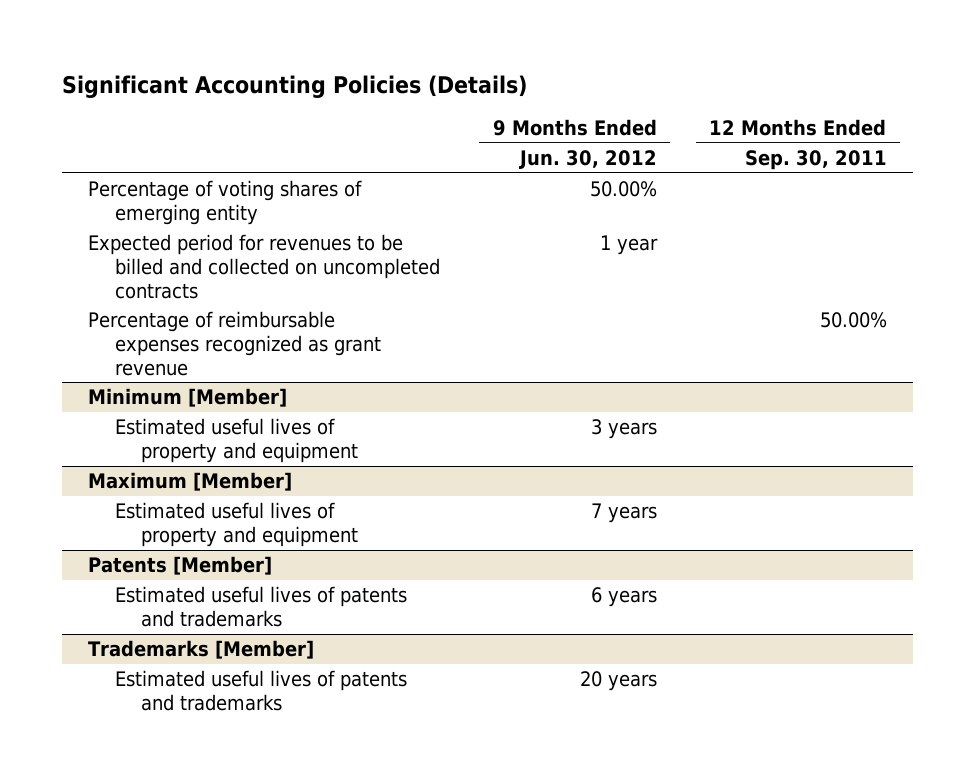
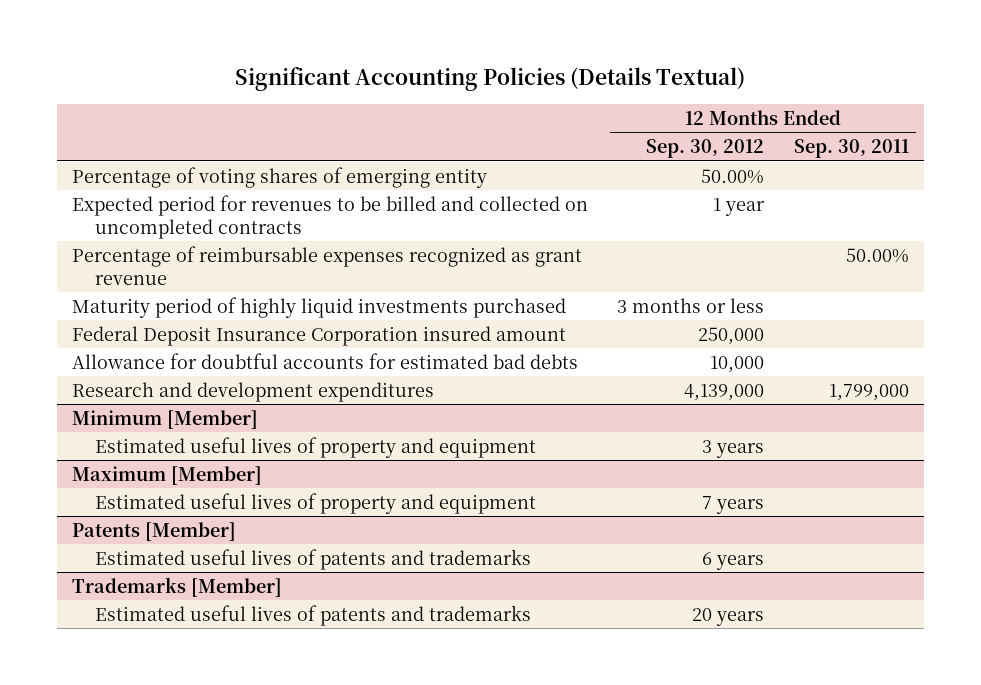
- Significant Accounting Policies (Details)
+ Significant Accounting Policies (Details Textual)
- | 9 Months Ended Jun. 30, 2012 | 12 Months Ended Sep. 30, 2011
+ | 12 Months Ended Sep. 30, 2012 | 12 Months Ended Sep. 30, 2011
+ Maturity period of highly liquid investments purchased | 3 months or less |
+ Federal Deposit Insurance Corporation insured amount | 250,000 |
+ Allowance for doubtful accounts for estimated bad debts | 10,000 |
+ Research and development expenditures | 4,139,000 | 1,799,000

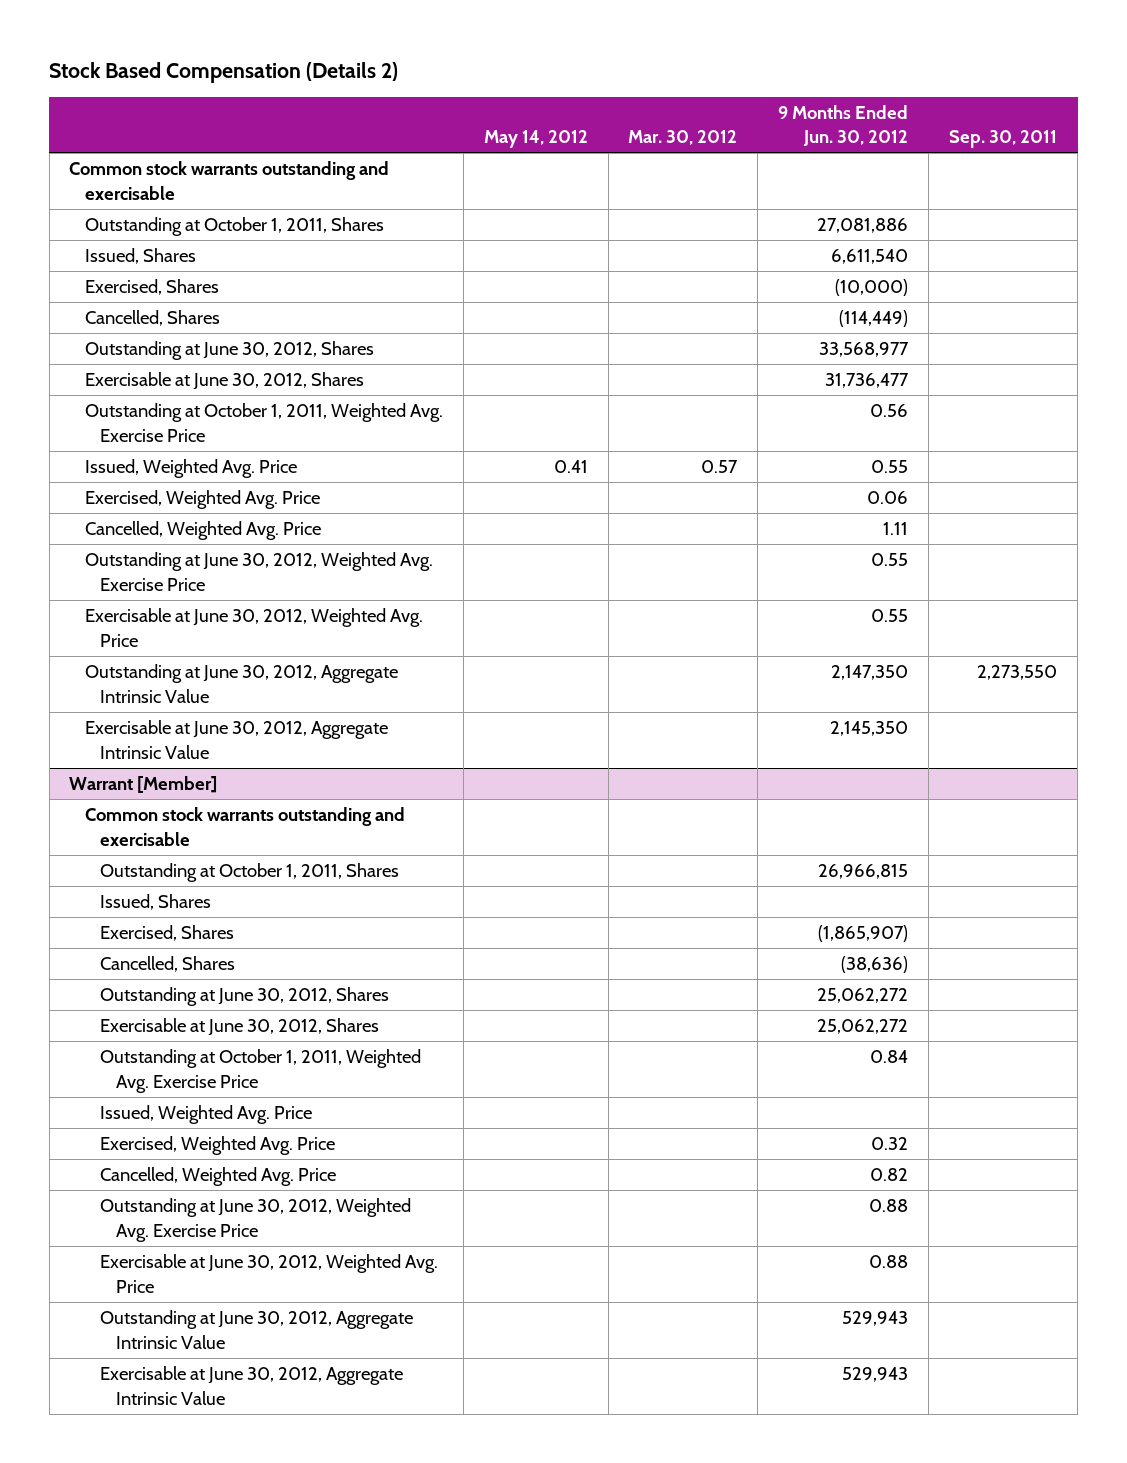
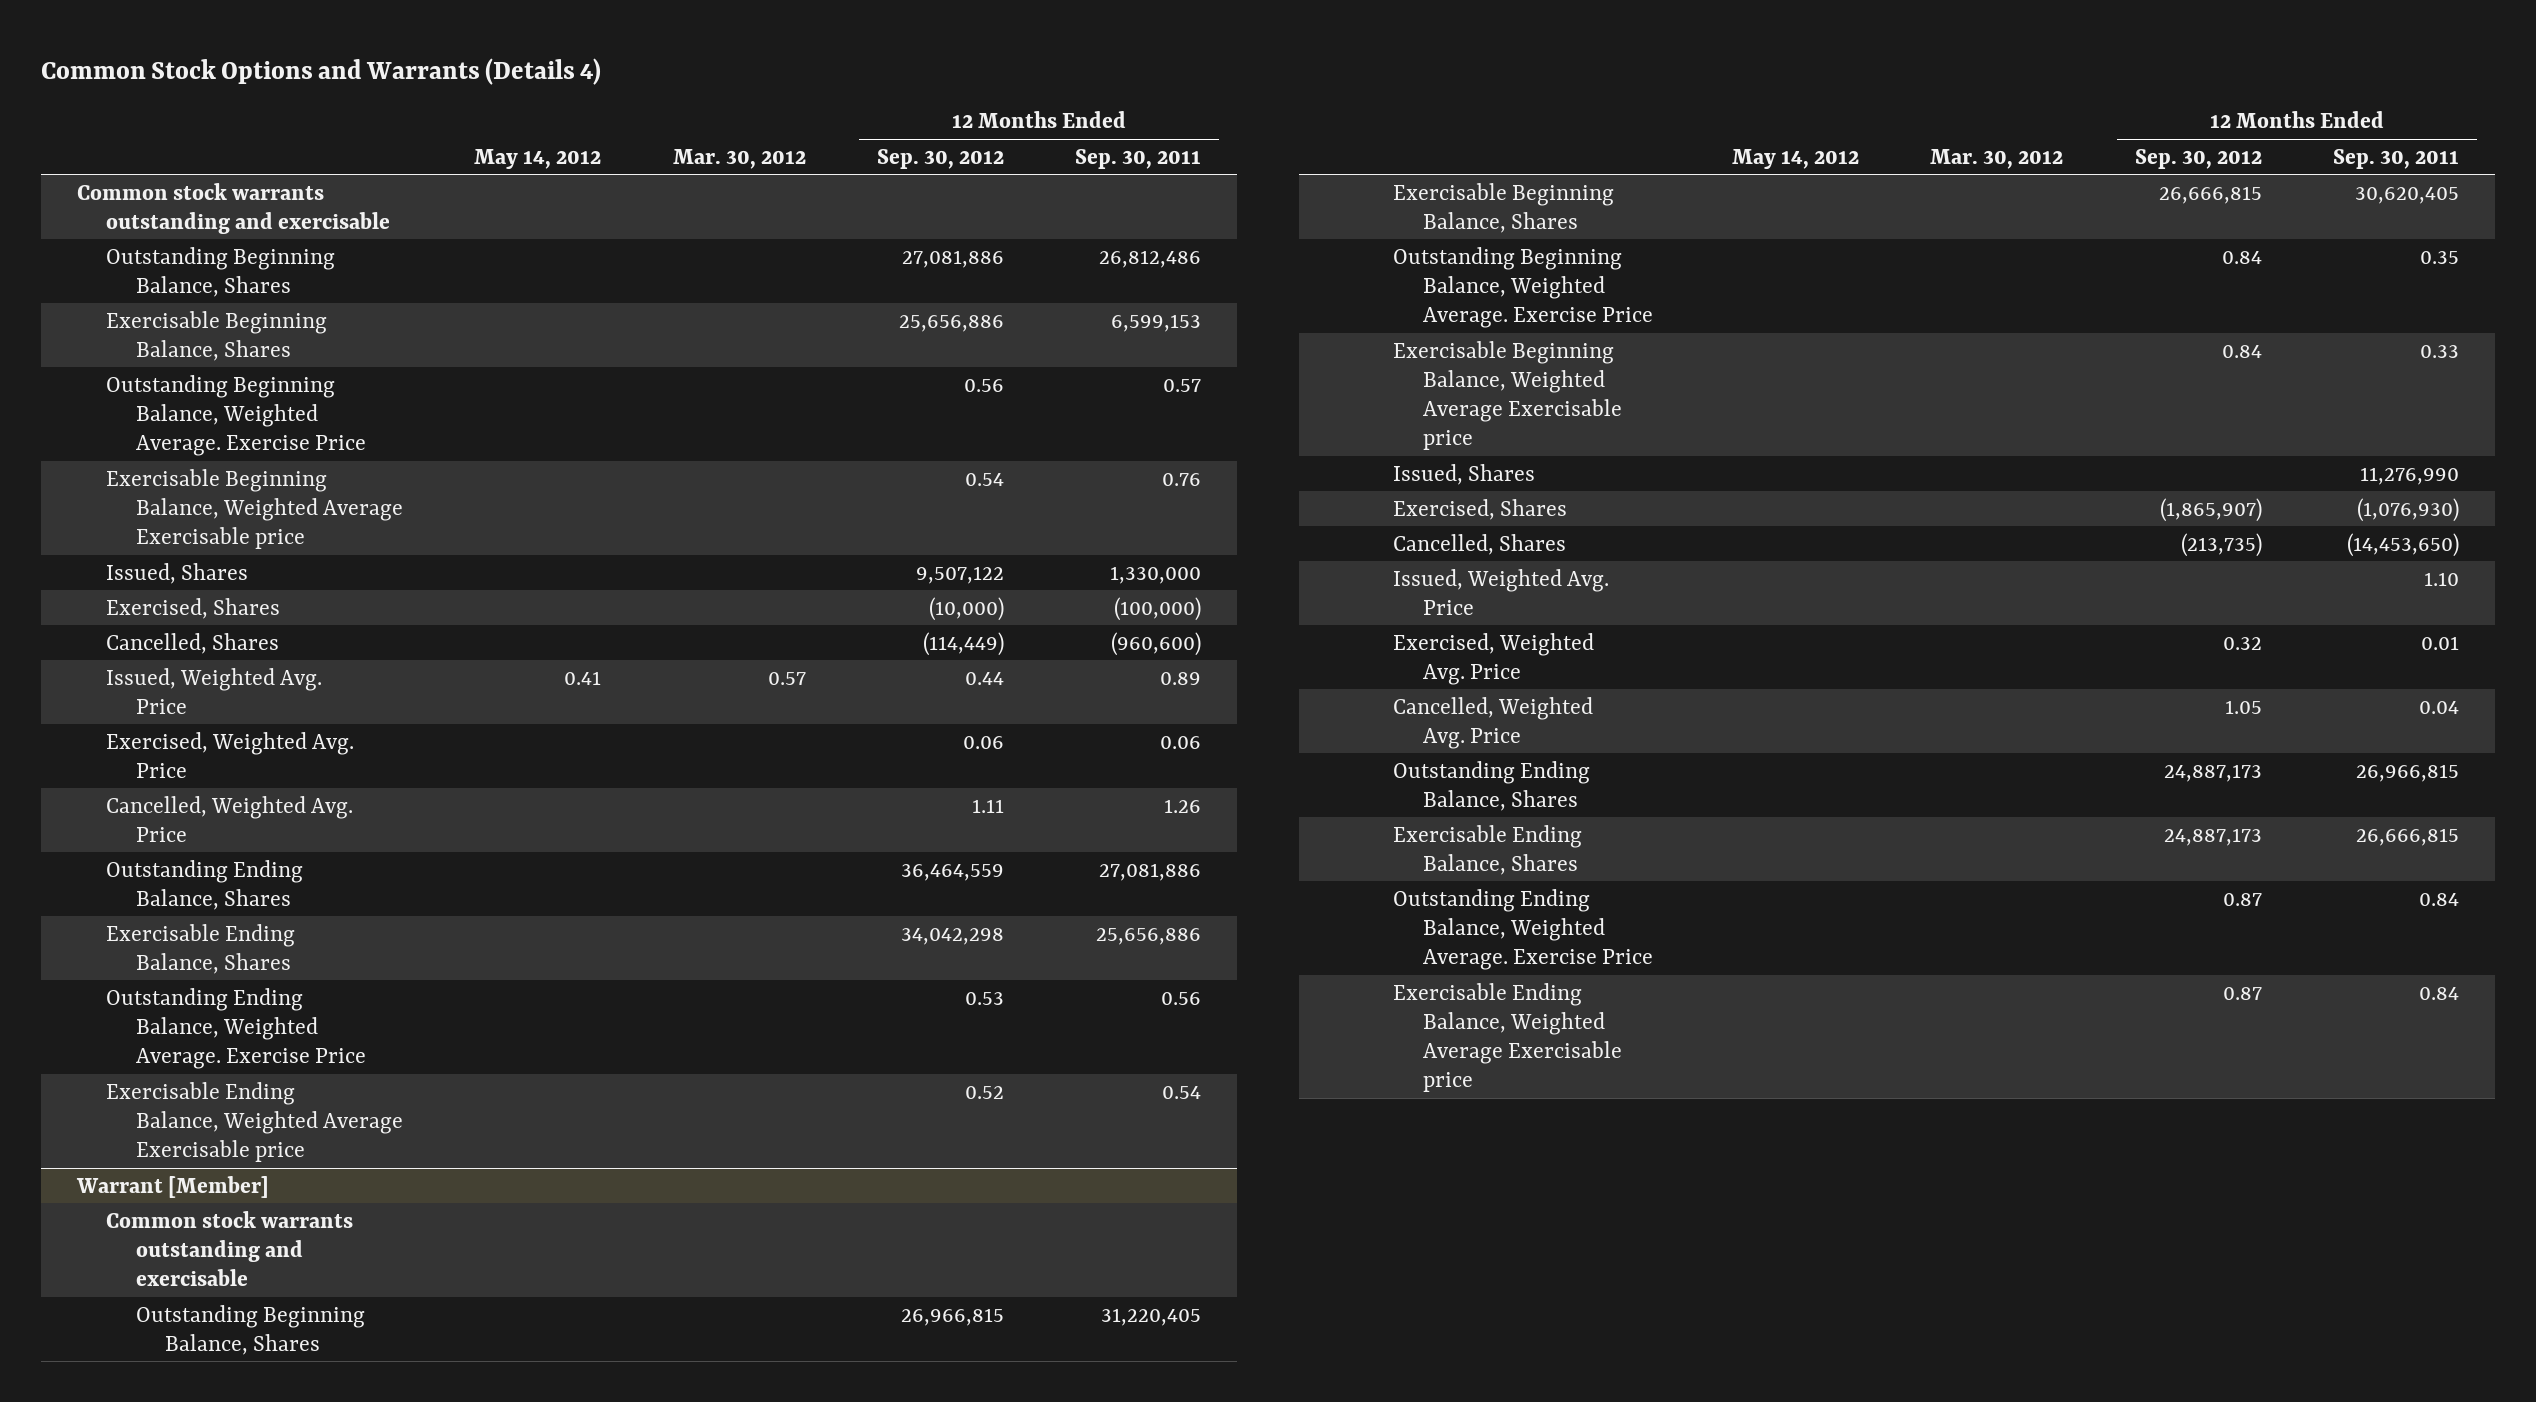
- Stock Based Compensation (Details 2)
+ Common Stock Options and Warrants (Details 4)
- | May 14, 2012 | Mar. 30, 2012 | 9 Months Ended Jun. 30, 2012 | Sep. 30, 2011
+ | May 14, 2012 | Mar. 30, 2012 | 12 Months Ended Sep. 30, 2012 | 12 Months Ended Sep. 30, 2011
- Outstanding at October 1, 2011, Shares | | | 27,081,886 |
+ Outstanding Beginning Balance, Shares | | | 27,081,886 | 26,812,486
+ Exercisable Beginning Balance, Shares | | | 25,656,886 | 6,599,153
+ Outstanding Beginning Balance, Weighted Average. Exercise Price | | | 0.56 | 0.57
+ Exercisable Beginning Balance, Weighted Average Exercisable price | | | 0.54 | 0.76
- Outstanding at June 30, 2012, Shares | | | 33,568,977 |
- Exercisable at June 30, 2012, Shares | | | 31,736,477 |
- Outstanding at October 1, 2011, Weighted Avg. Exercise Price | | | 0.56 |
- Outstanding at June 30, 2012, Weighted Avg. Exercise Price | | | 0.55 |
- Exercisable at June 30, 2012, Weighted Avg. Price | | | 0.55 |
- Outstanding at June 30, 2012, Aggregate Intrinsic Value | | | 2,147,350 | 2,273,550
- Exercisable at June 30, 2012, Aggregate Intrinsic Value | | | 2,145,350 |
+ Outstanding Ending Balance, Shares | | | 36,464,559 | 27,081,886
+ Exercisable Ending Balance, Shares | | | 34,042,298 | 25,656,886
+ Outstanding Ending Balance, Weighted Average. Exercise Price | | | 0.53 | 0.56
+ Exercisable Ending Balance, Weighted Average Exercisable price | | | 0.52 | 0.54
@ Warrant [Member]
- Outstanding at October 1, 2011, Shares | | | 26,966,815 |
+ Outstanding Beginning Balance, Shares | | | 26,966,815 | 31,220,405
+ Exercisable Beginning Balance, Shares | | | 26,666,815 | 30,620,405
+ Outstanding Beginning Balance, Weighted Average. Exercise Price | | | 0.84 | 0.35
+ Exercisable Beginning Balance, Weighted Average Exercisable price | | | 0.84 | 0.33
- Outstanding at June 30, 2012, Shares | | | 25,062,272 |
- Exercisable at June 30, 2012, Shares | | | 25,062,272 |
- Outstanding at October 1, 2011, Weighted Avg. Exercise Price | | | 0.84 |
- Outstanding at June 30, 2012, Weighted Avg. Exercise Price | | | 0.88 |
- Exercisable at June 30, 2012, Weighted Avg. Price | | | 0.88 |
- Outstanding at June 30, 2012, Aggregate Intrinsic Value | | | 529,943 |
- Exercisable at June 30, 2012, Aggregate Intrinsic Value | | | 529,943 |
+ Outstanding Ending Balance, Shares | | | 24,887,173 | 26,966,815
+ Exercisable Ending Balance, Shares | | | 24,887,173 | 26,666,815
+ Outstanding Ending Balance, Weighted Average. Exercise Price | | | 0.87 | 0.84
+ Exercisable Ending Balance, Weighted Average Exercisable price | | | 0.87 | 0.84

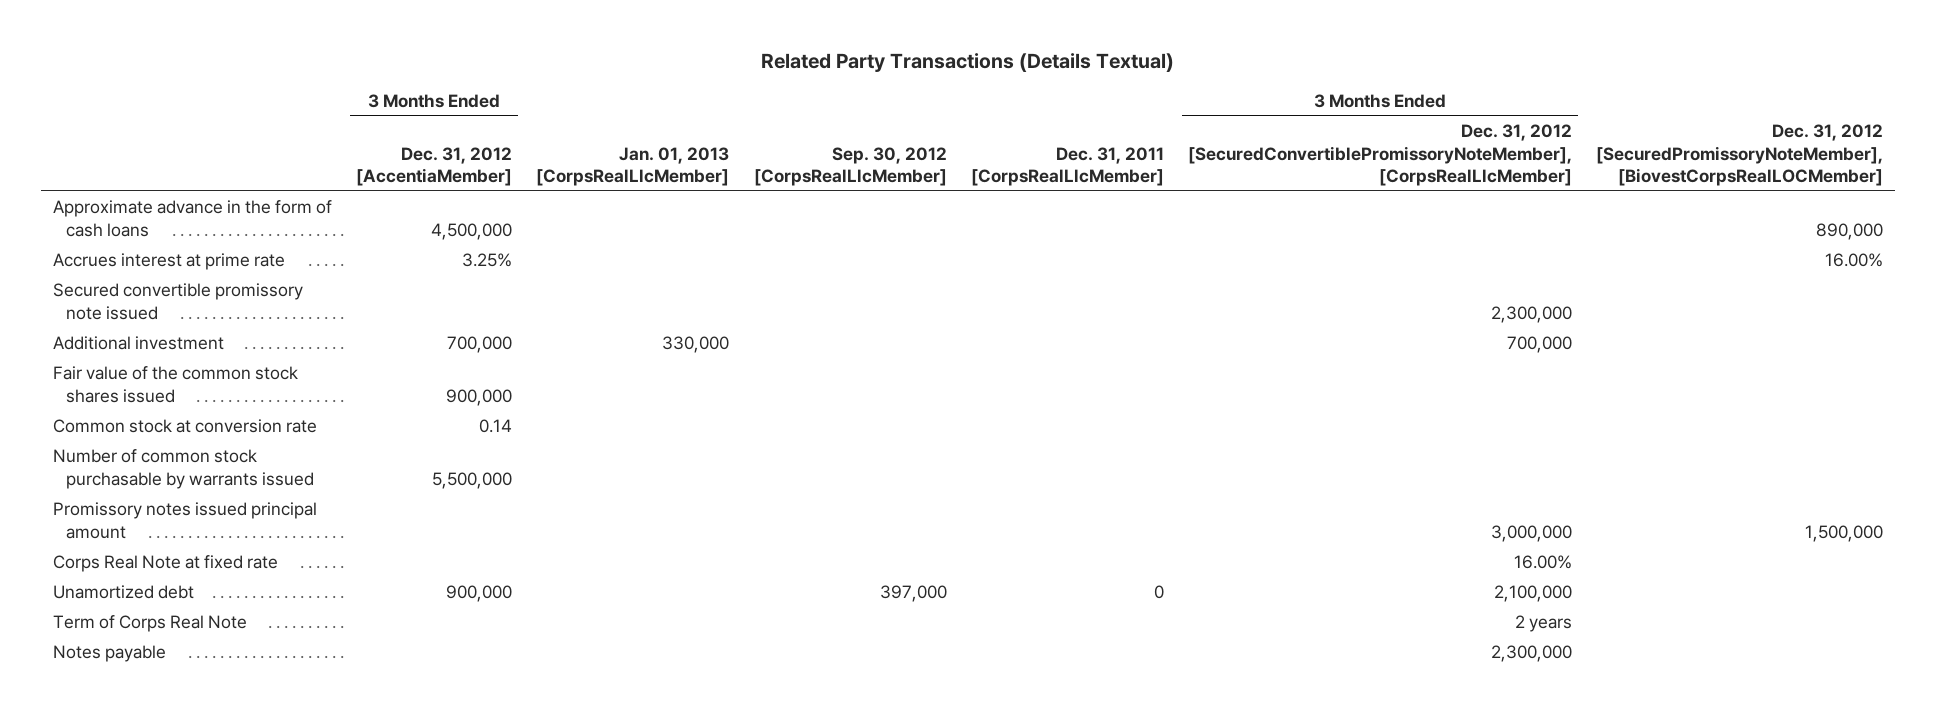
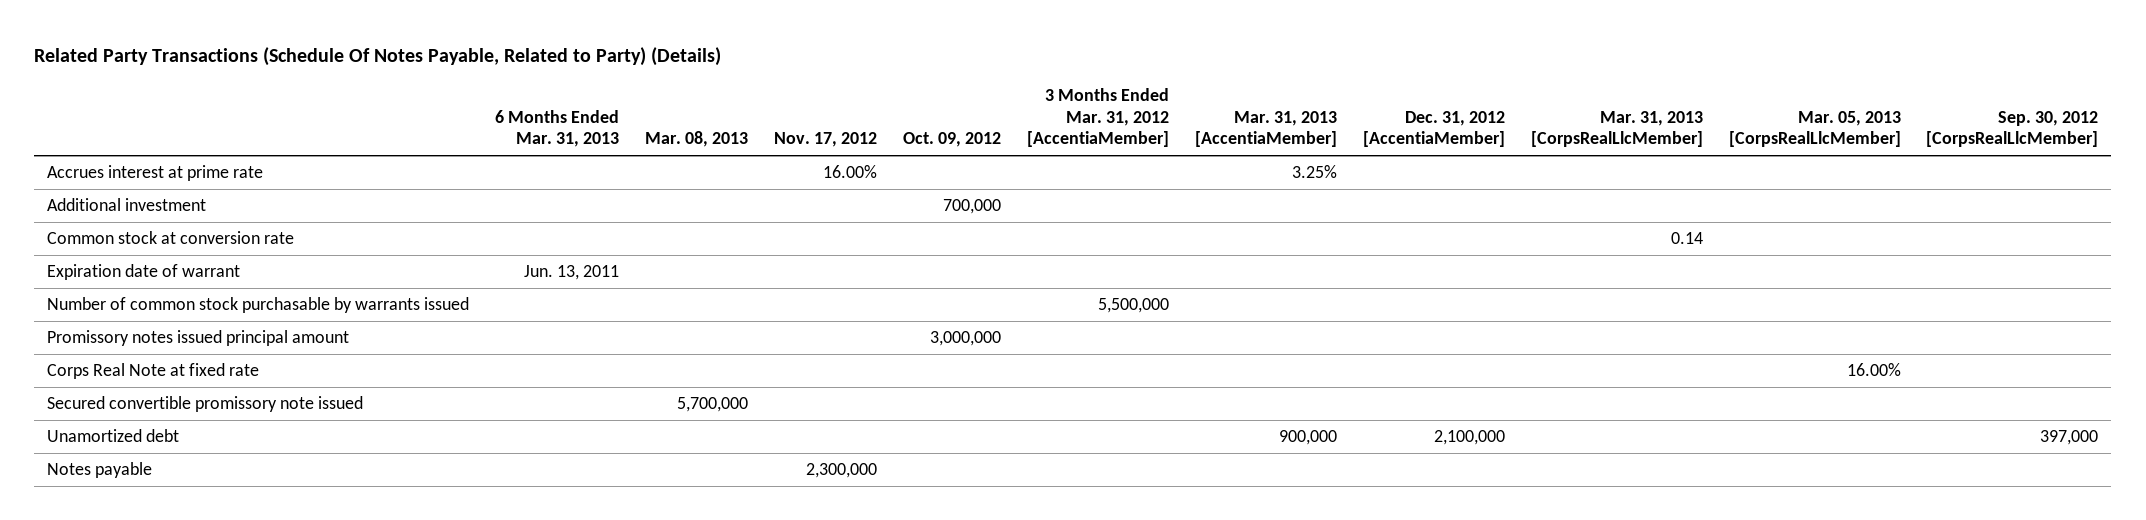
- Related Party Transactions (Details Textual)
+ Related Party Transactions (Schedule Of Notes Payable, Related to Party) (Details)
- | 3 Months Ended Dec. 31, 2012 [AccentiaMember] | Jan. 01, 2013 [CorpsRealLlcMember] | Sep. 30, 2012 [CorpsRealLlcMember] | Dec. 31, 2011 [CorpsRealLlcMember] | 3 Months Ended Dec. 31, 2012 [SecuredConvertiblePromissoryNoteMember], [CorpsRealLlcMember] | Dec. 31, 2012 [SecuredPromissoryNoteMember], [BiovestCorpsRealLOCMember]
+ | 6 Months Ended Mar. 31, 2013 | Mar. 08, 2013 | Nov. 17, 2012 | Oct. 09, 2012 | 3 Months Ended Mar. 31, 2012 [AccentiaMember] | Mar. 31, 2013 [AccentiaMember] | Dec. 31, 2012 [AccentiaMember] | Mar. 31, 2013 [CorpsRealLlcMember] | Mar. 05, 2013 [CorpsRealLlcMember] | Sep. 30, 2012 [CorpsRealLlcMember]
- Approximate advance in the form of cash loans | 4,500,000 | | | | | 890,000
- Fair value of the common stock shares issued | 900,000 | | | | |
+ Expiration date of warrant | Jun. 13, 2011 | | | | | | | | |
moved down: Secured convertible promissory note issued | | 5,700,000 | | | | | | | |
- Term of Corps Real Note | | | | | 2 years |

